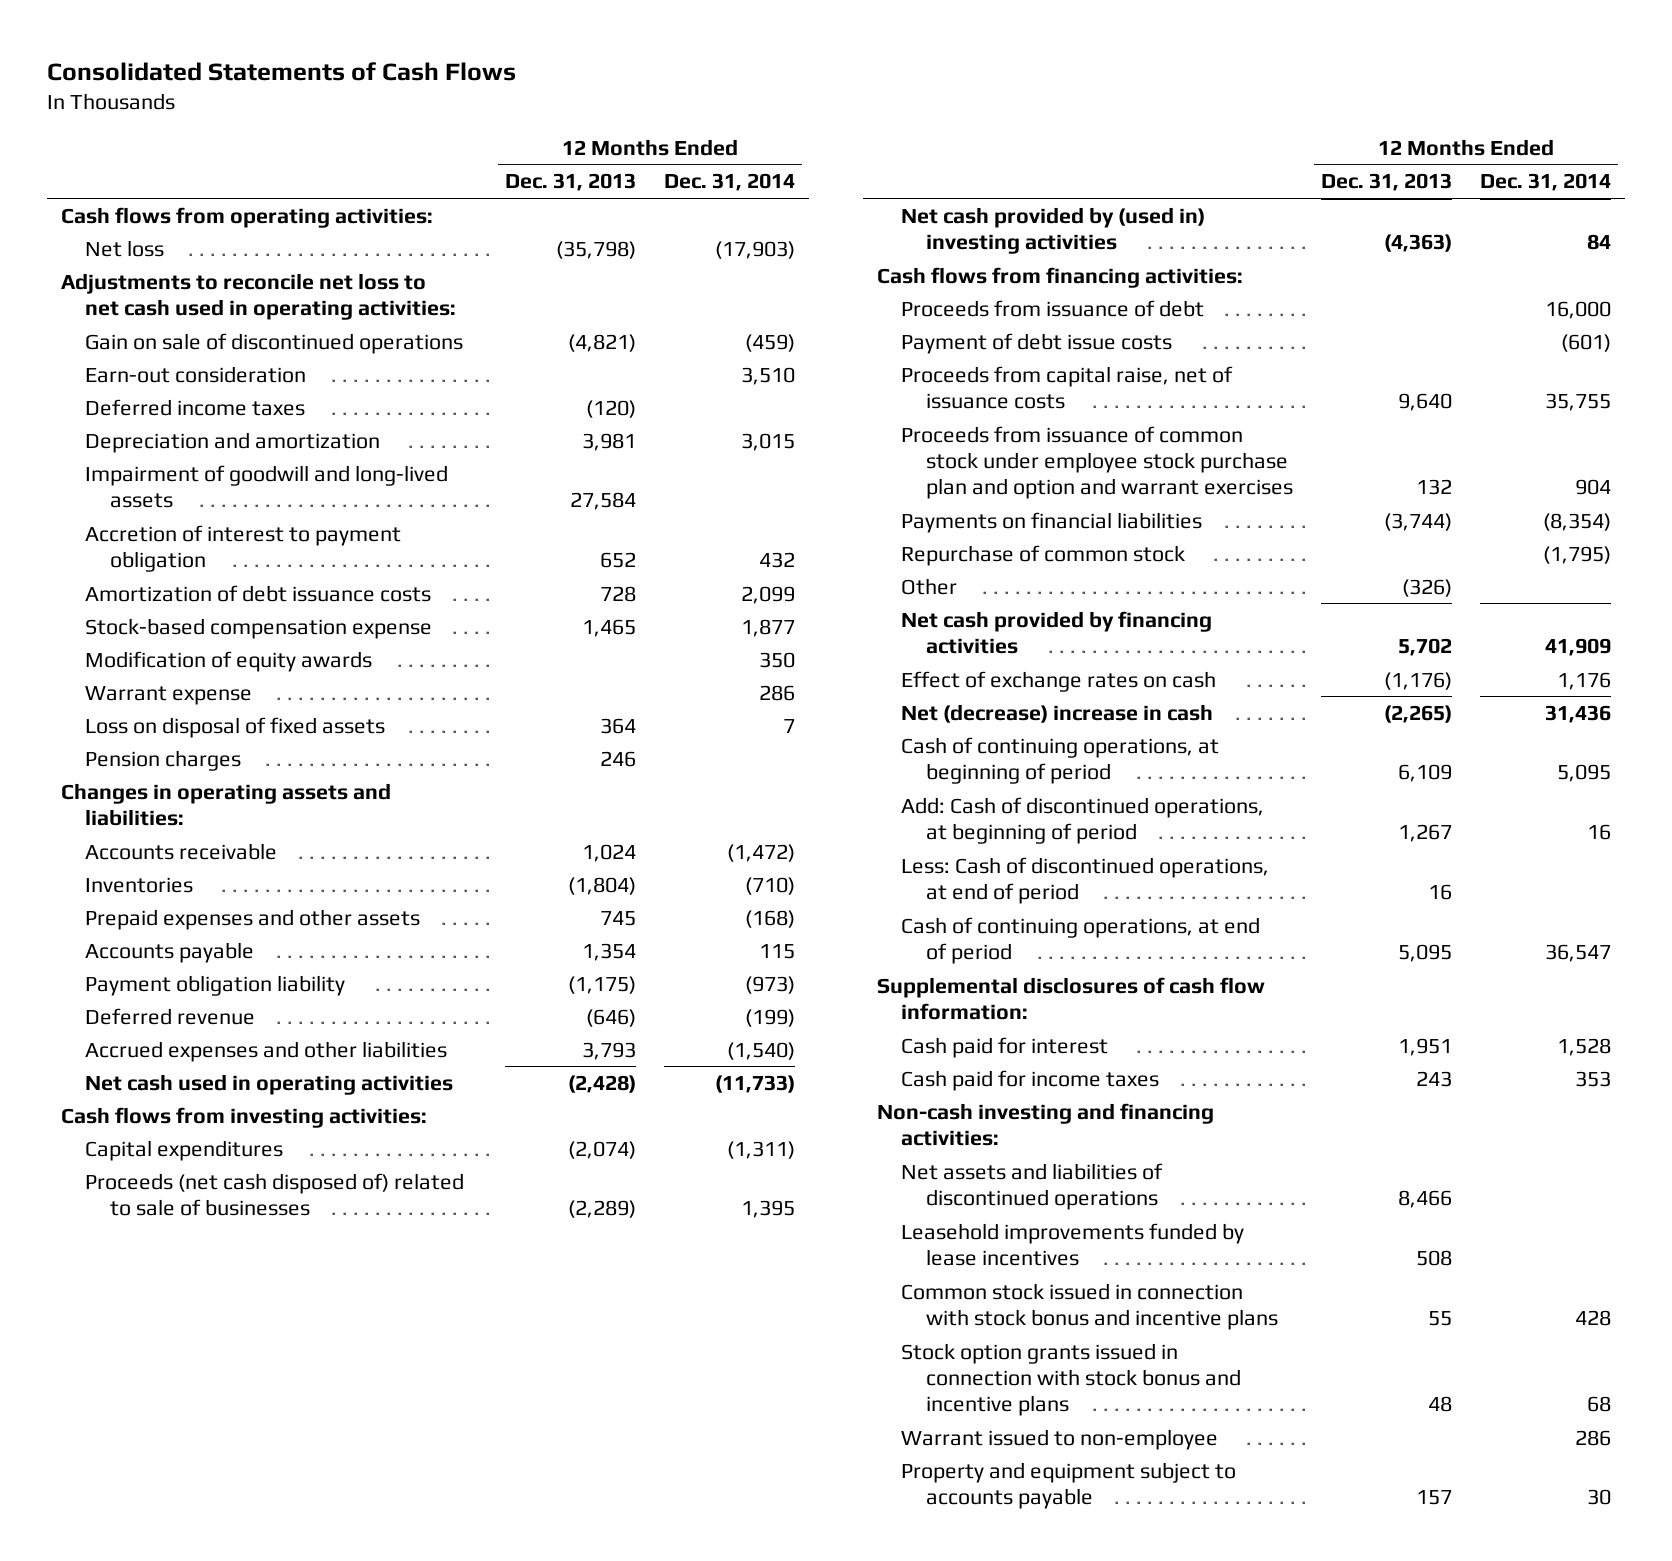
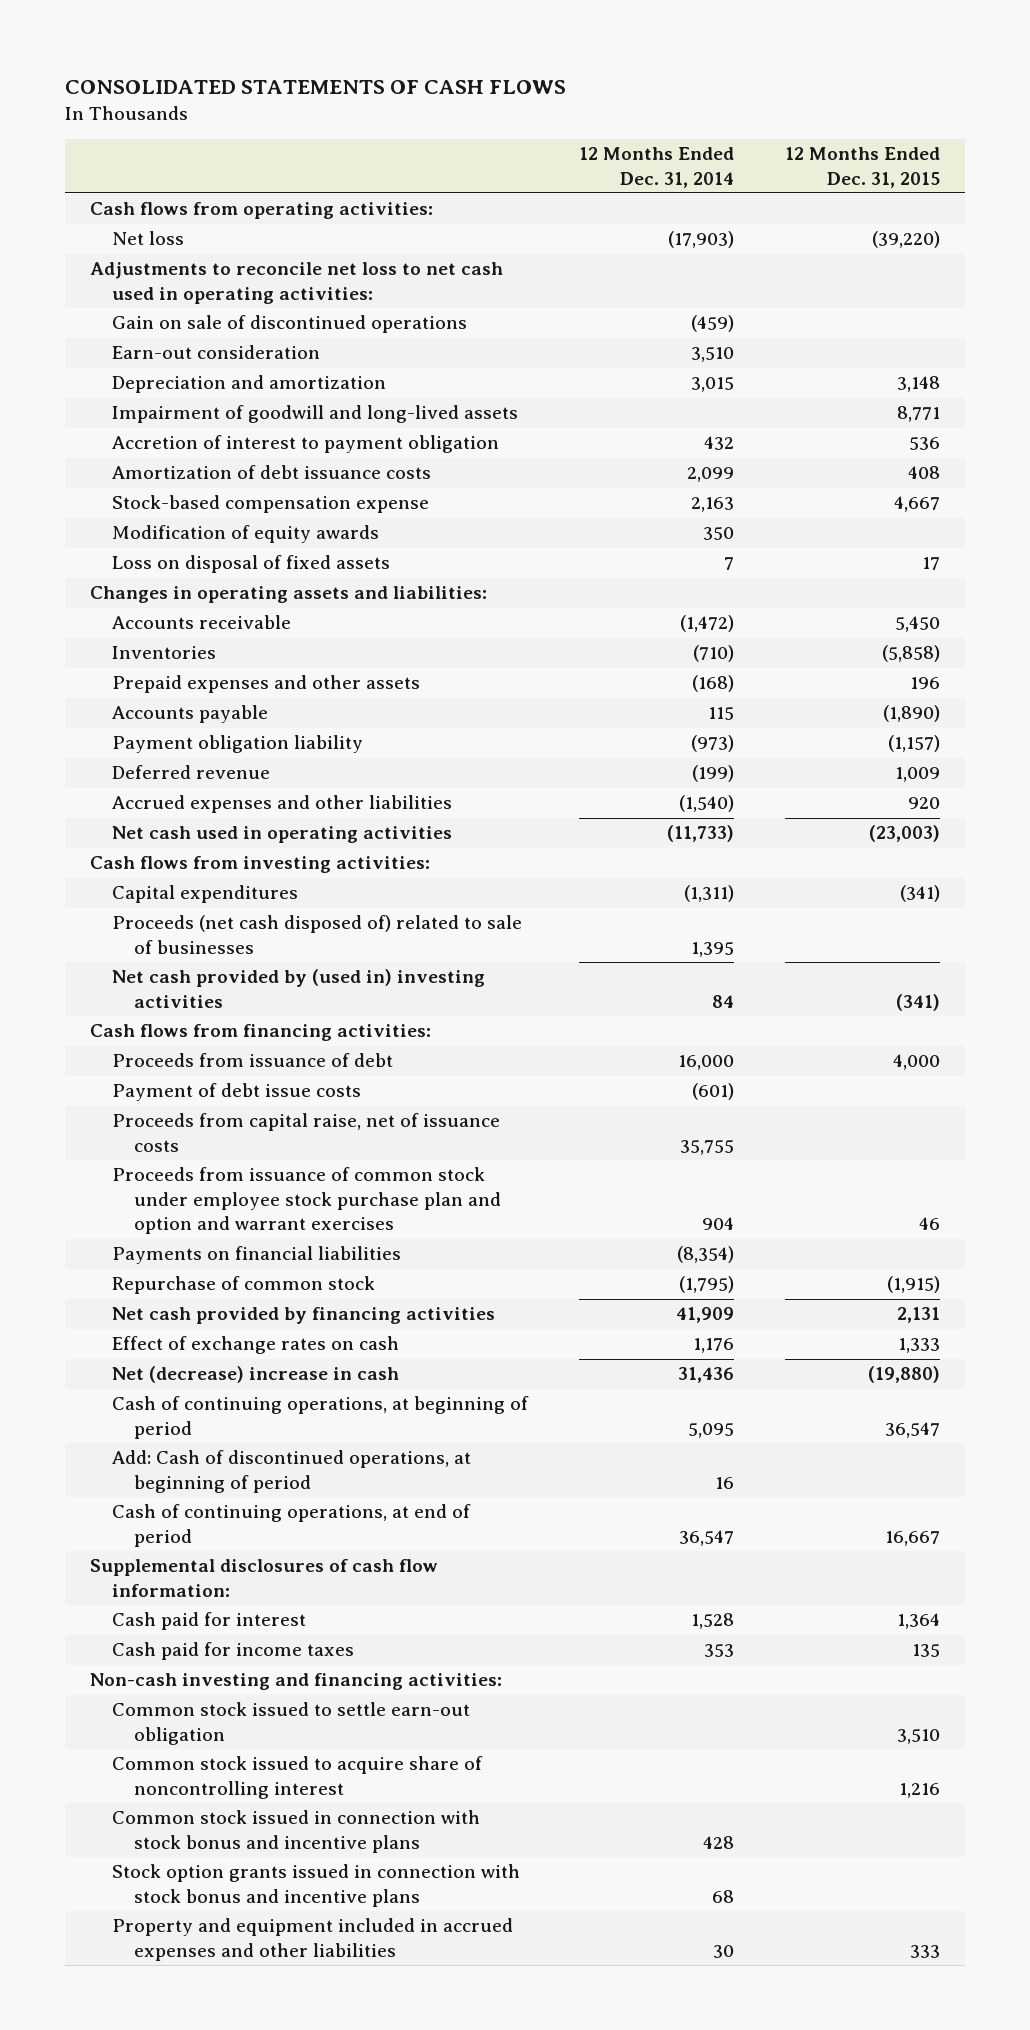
- Consolidated Statements of Cash Flows
+ CONSOLIDATED STATEMENTS OF CASH FLOWS
- | 12 Months Ended Dec. 31, 2013 | 12 Months Ended Dec. 31, 2014
+ | 12 Months Ended Dec. 31, 2014 | 12 Months Ended Dec. 31, 2015
- Deferred income taxes | (120) |
- Stock-based compensation expense | 1,465 | 1,877
+ Stock-based compensation expense | 2,163 | 4,667
- Warrant expense | | 286
- Pension charges | 246 |
- Other | (326) |
- Less: Cash of discontinued operations, at end of period | 16 |
- Net assets and liabilities of discontinued operations | 8,466 |
- Leasehold improvements funded by lease incentives | 508 |
+ Common stock issued to settle earn-out obligation | | 3,510
+ Common stock issued to acquire share of noncontrolling interest | | 1,216
- Warrant issued to non-employee | | 286
- Property and equipment subject to accounts payable | 157 | 30
+ Property and equipment included in accrued expenses and other liabilities | 30 | 333

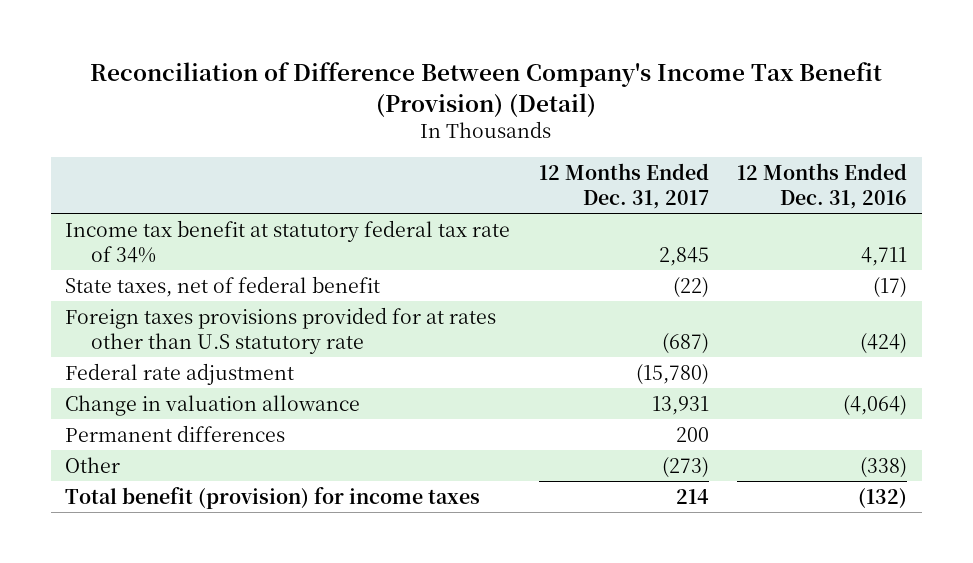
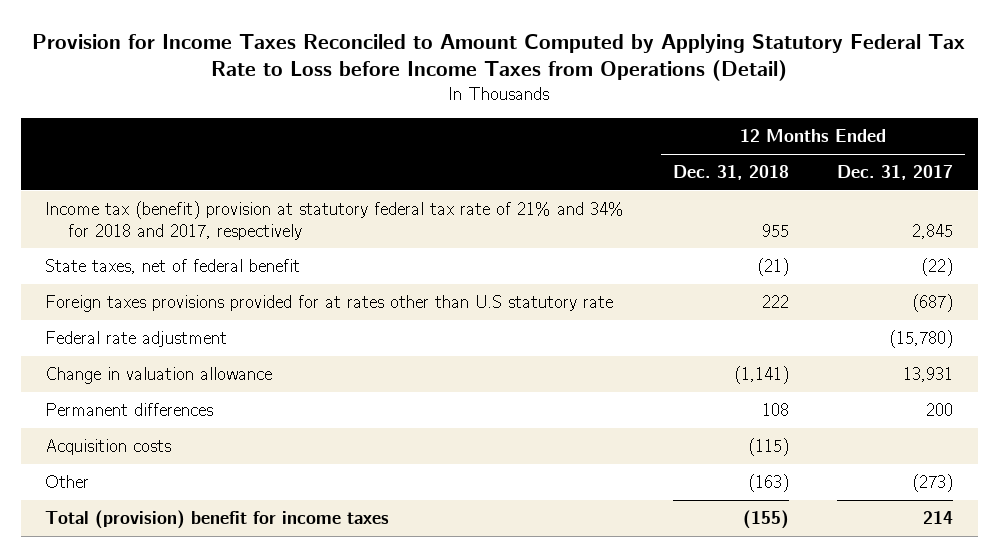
- Reconciliation of Difference Between Company's Income Tax Benefit (Provision) (Detail)
+ Provision for Income Taxes Reconciled to Amount Computed by Applying Statutory Federal Tax Rate to Loss before Income Taxes from Operations (Detail)
- | 12 Months Ended Dec. 31, 2017 | 12 Months Ended Dec. 31, 2016
+ | 12 Months Ended Dec. 31, 2018 | 12 Months Ended Dec. 31, 2017
- Income tax benefit at statutory federal tax rate of 34% | 2,845 | 4,711
+ Income tax (benefit) provision at statutory federal tax rate of 21% and 34% for 2018 and 2017, respectively | 955 | 2,845
+ Acquisition costs | (115) |
- Total benefit (provision) for income taxes | 214 | (132)
+ Total (provision) benefit for income taxes | (155) | 214

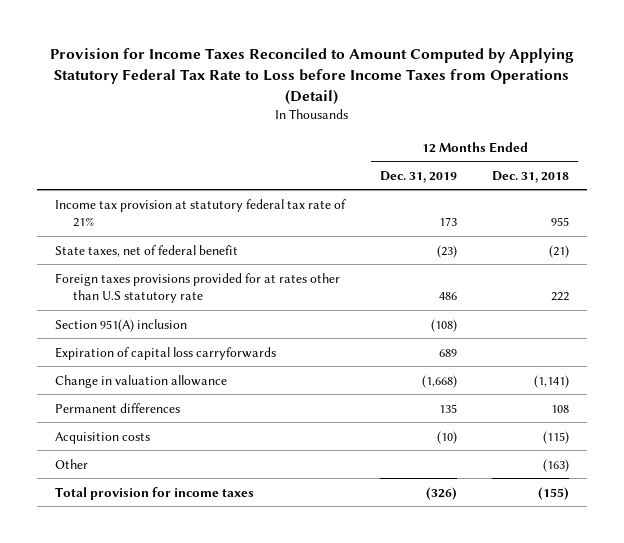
- | 12 Months Ended Dec. 31, 2018 | 12 Months Ended Dec. 31, 2017
+ | 12 Months Ended Dec. 31, 2019 | 12 Months Ended Dec. 31, 2018
- Income tax (benefit) provision at statutory federal tax rate of 21% and 34% for 2018 and 2017, respectively | 955 | 2,845
+ Income tax provision at statutory federal tax rate of 21% | 173 | 955
- Federal rate adjustment | | (15,780)
+ Section 951(A) inclusion | (108) |
+ Expiration of capital loss carryforwards | 689 |
- Total (provision) benefit for income taxes | (155) | 214
+ Total provision for income taxes | (326) | (155)

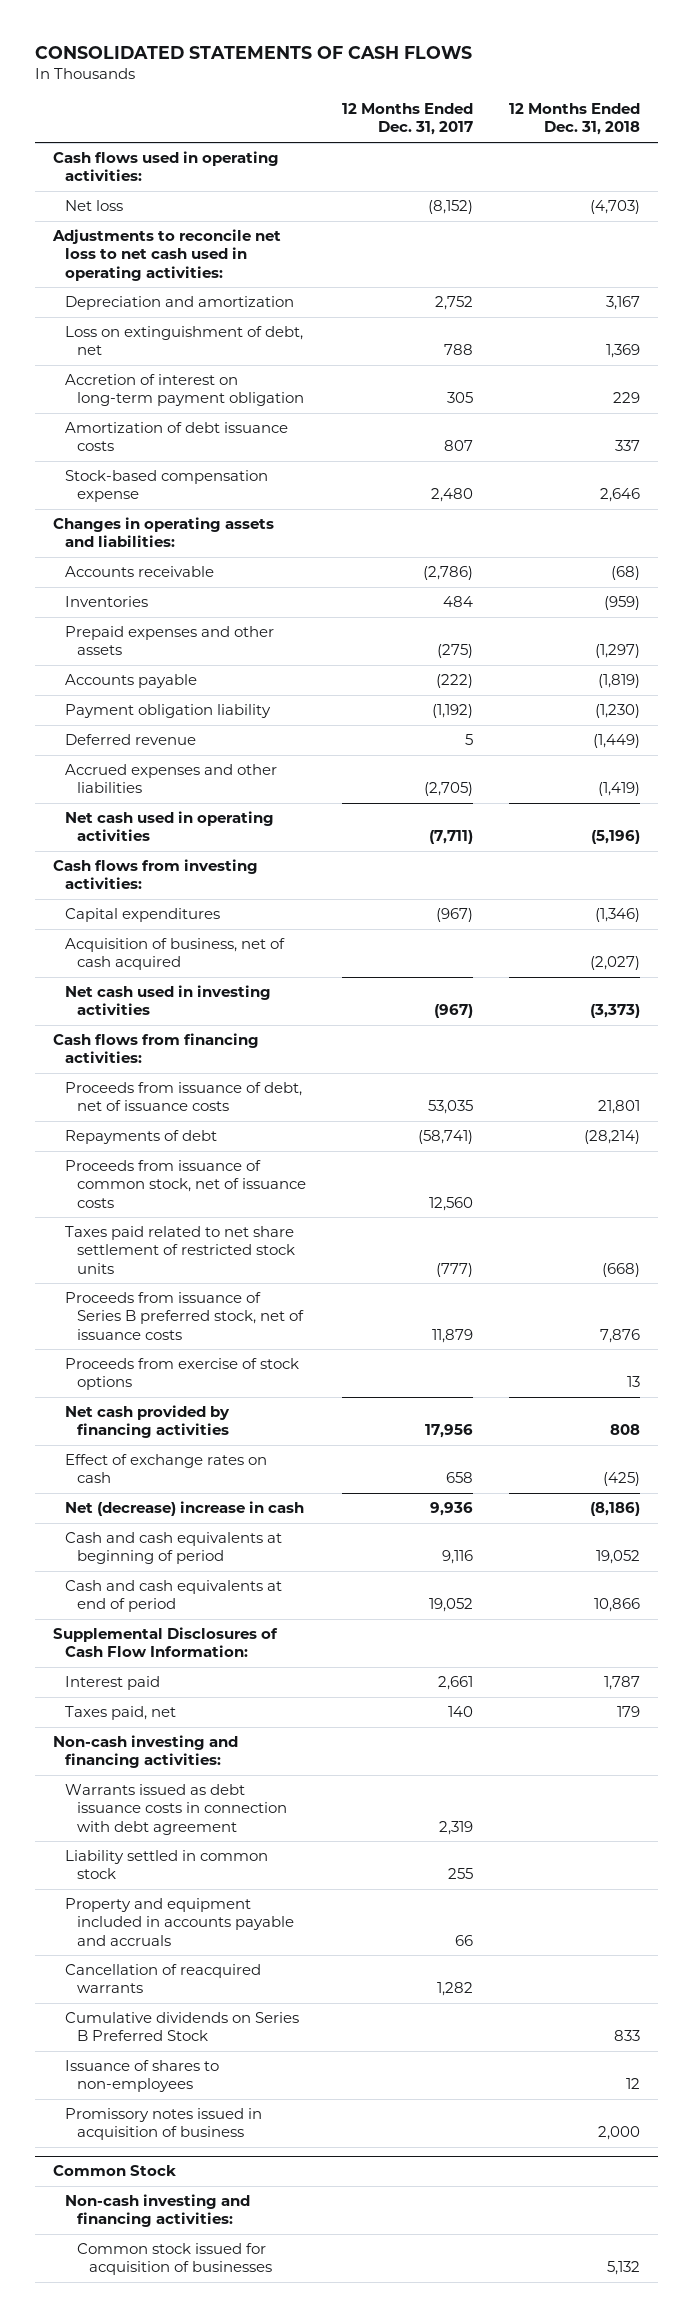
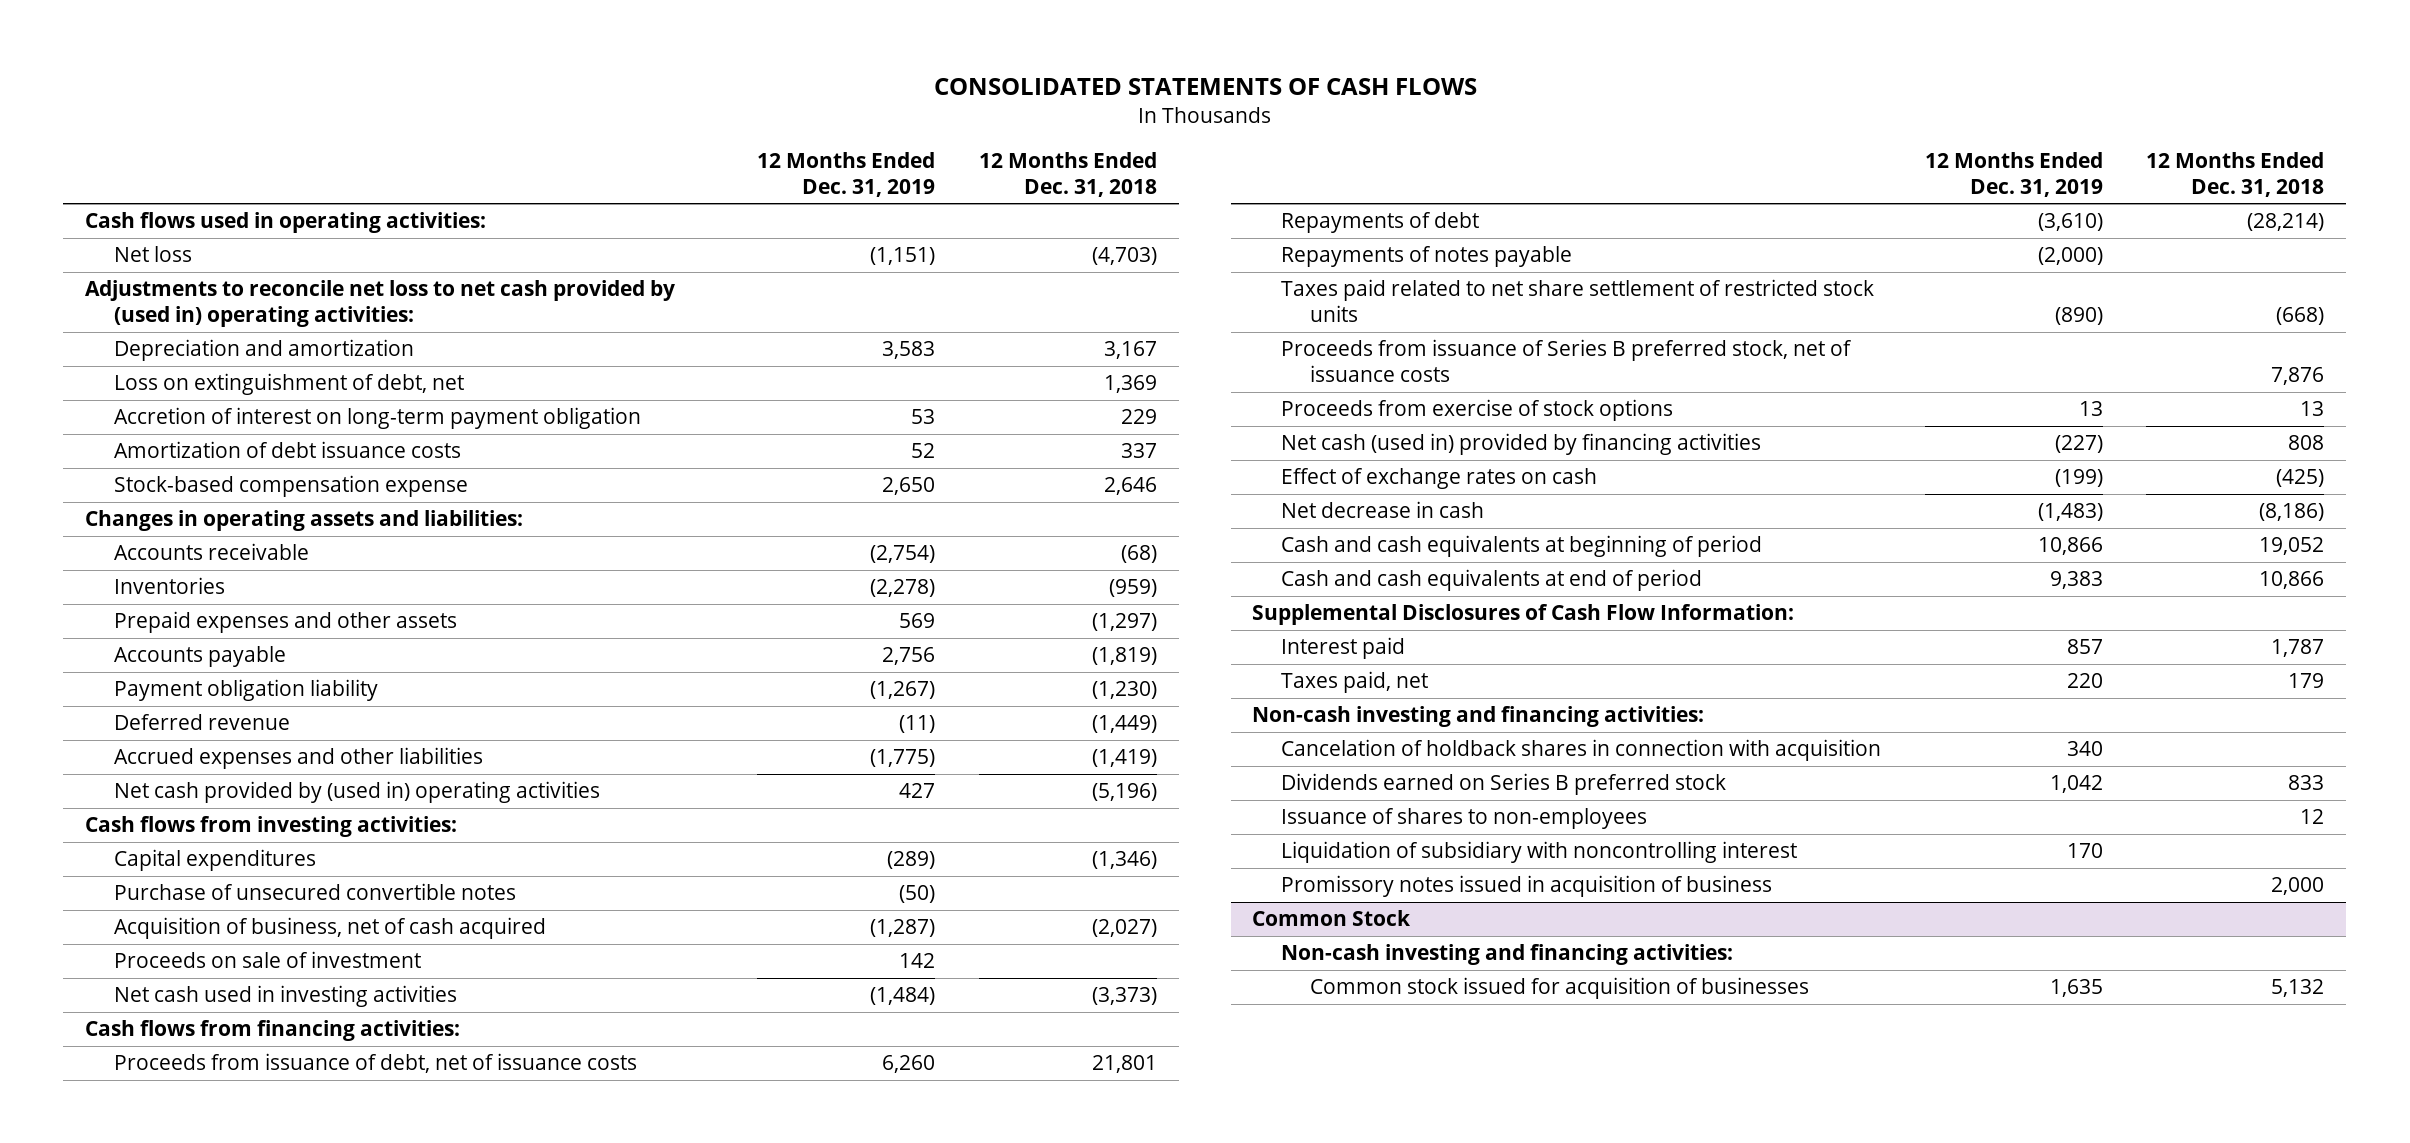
- | 12 Months Ended Dec. 31, 2017 | 12 Months Ended Dec. 31, 2018
+ | 12 Months Ended Dec. 31, 2019 | 12 Months Ended Dec. 31, 2018
- Adjustments to reconcile net loss to net cash used in operating activities:
+ Adjustments to reconcile net loss to net cash provided by (used in) operating activities:
- Net cash used in operating activities | (7,711) | (5,196)
+ Net cash provided by (used in) operating activities | 427 | (5,196)
+ Purchase of unsecured convertible notes | (50) |
+ Proceeds on sale of investment | 142 |
- Proceeds from issuance of common stock, net of issuance costs | 12,560 |
+ Repayments of notes payable | (2,000) |
- Net cash provided by financing activities | 17,956 | 808
+ Net cash (used in) provided by financing activities | (227) | 808
- Net (decrease) increase in cash | 9,936 | (8,186)
+ Net decrease in cash | (1,483) | (8,186)
- Warrants issued as debt issuance costs in connection with debt agreement | 2,319 |
- Liability settled in common stock | 255 |
- Property and equipment included in accounts payable and accruals | 66 |
- Cancellation of reacquired warrants | 1,282 |
- Cumulative dividends on Series B Preferred Stock | | 833
+ Cancelation of holdback shares in connection with acquisition | 340 |
+ Dividends earned on Series B preferred stock | 1,042 | 833
+ Liquidation of subsidiary with noncontrolling interest | 170 |

